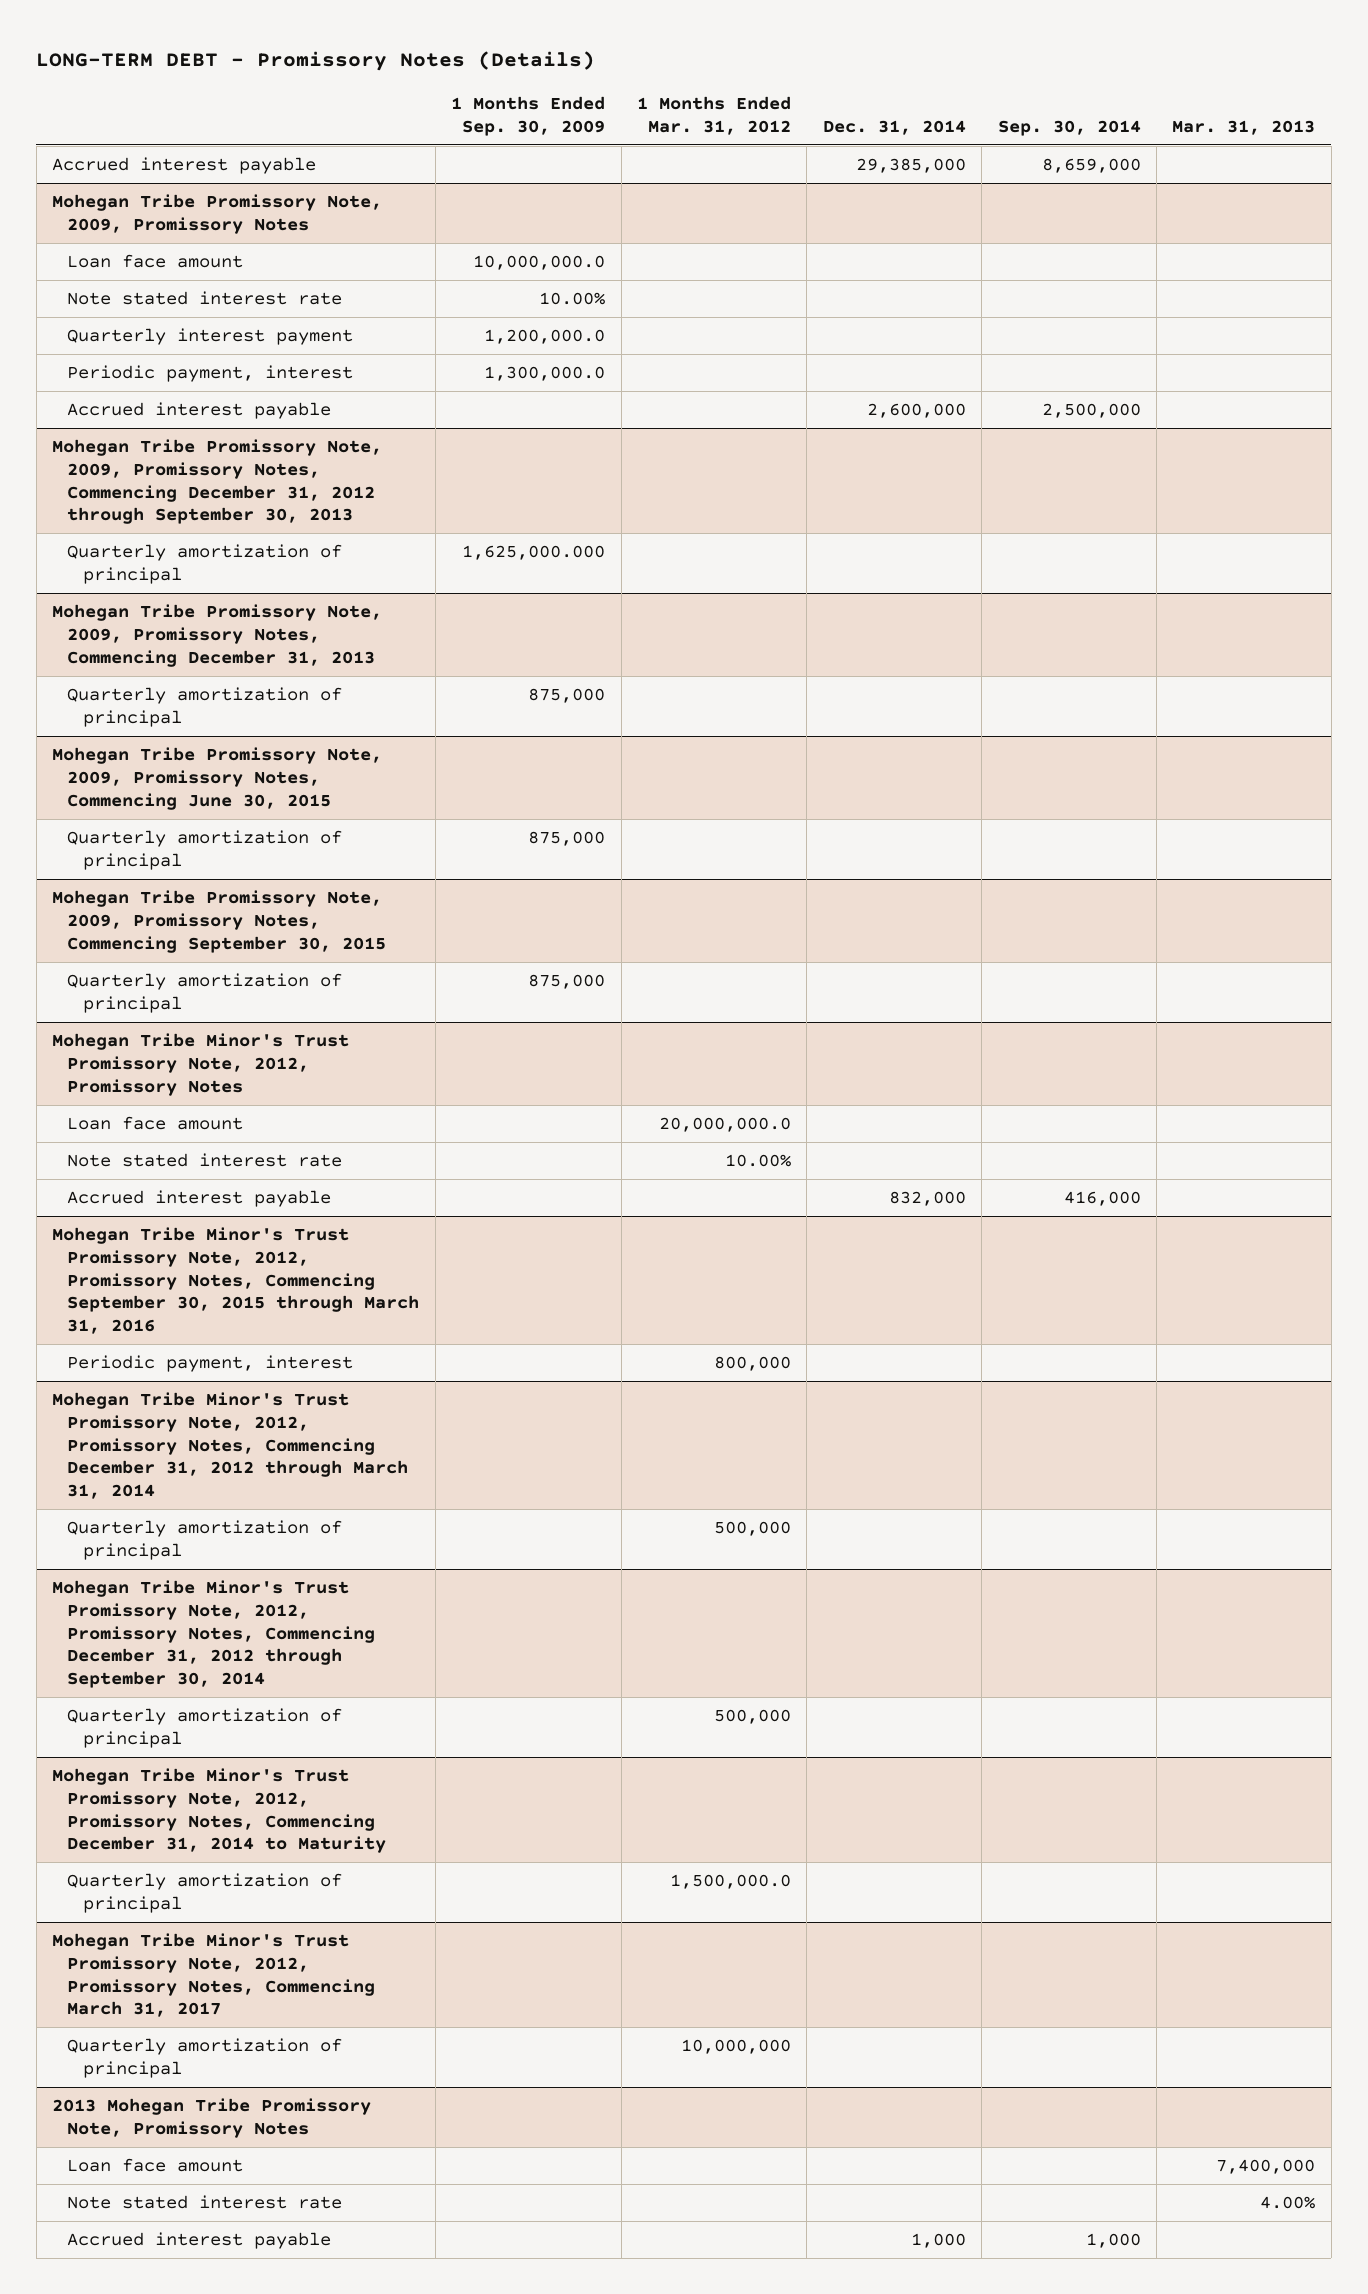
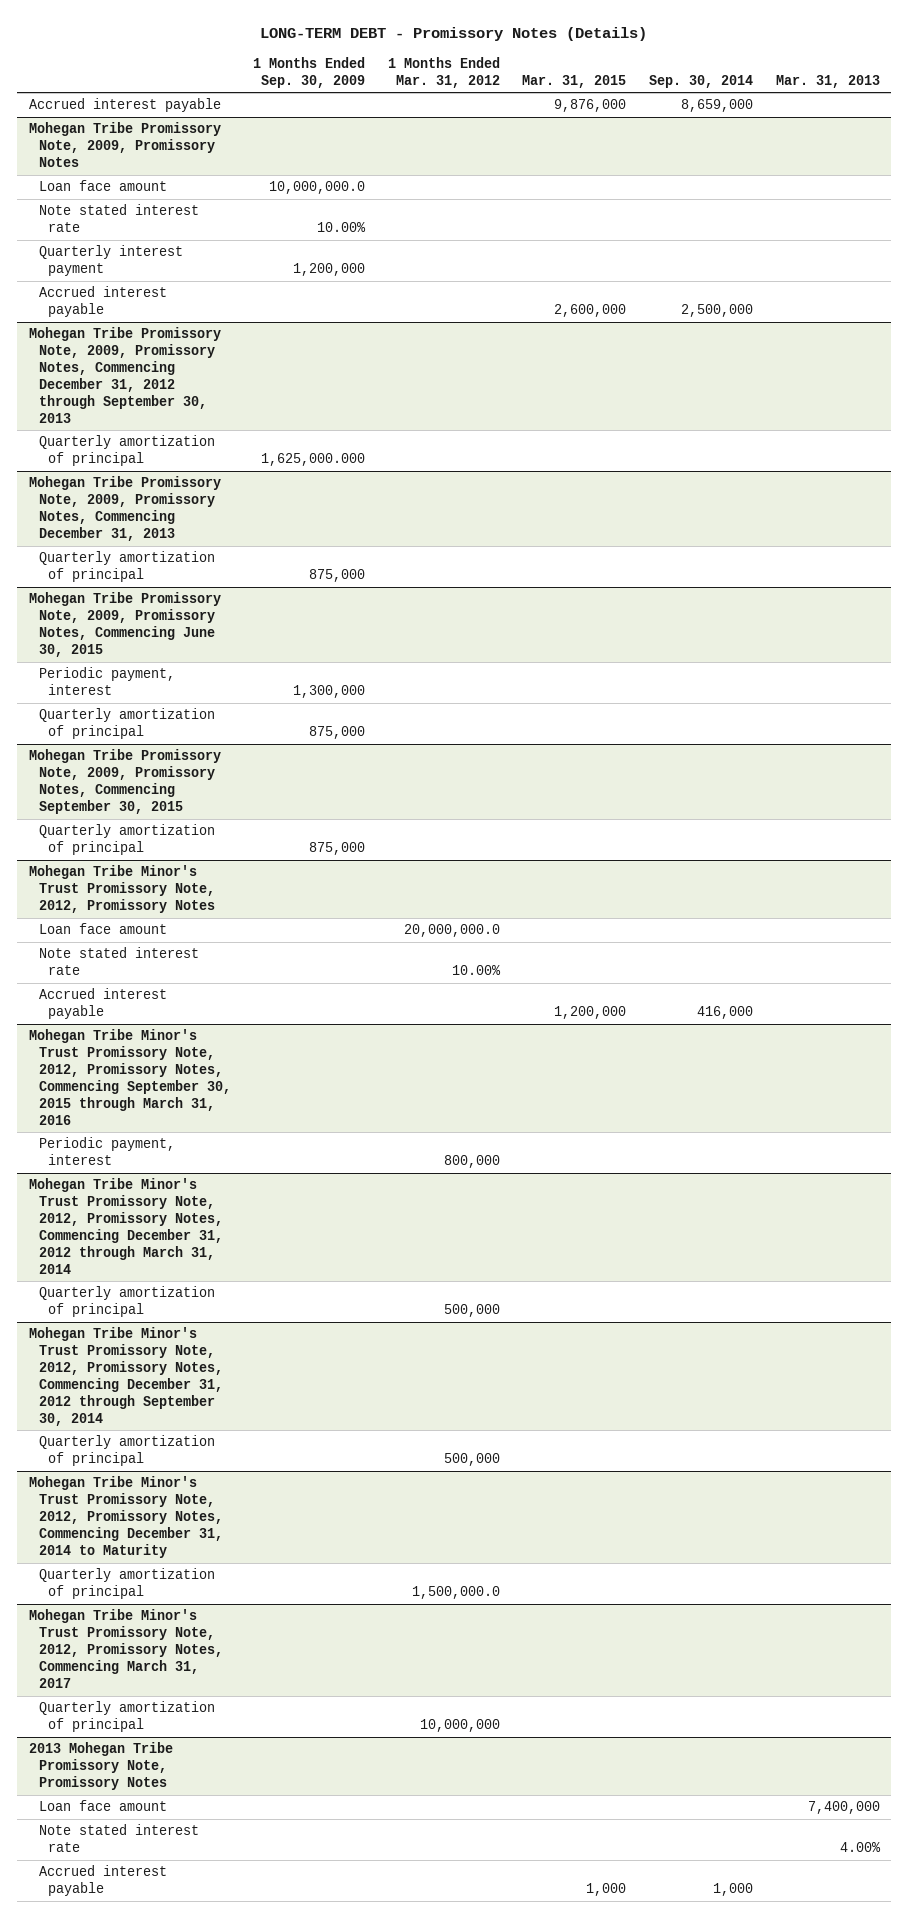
- | 1 Months Ended Sep. 30, 2009 | 1 Months Ended Mar. 31, 2012 | Dec. 31, 2014 | Sep. 30, 2014 | Mar. 31, 2013
+ | 1 Months Ended Sep. 30, 2009 | 1 Months Ended Mar. 31, 2012 | Mar. 31, 2015 | Sep. 30, 2014 | Mar. 31, 2013
@ Mohegan Tribe Promissory Note, 2009, Promissory Notes
- Quarterly interest payment | 1,200,000.0 | | | |
- Periodic payment, interest | 1,300,000.0 | | | |
+ Quarterly interest payment | 1,200,000 | | | |
@ Mohegan Tribe Promissory Note, 2009, Promissory Notes, Commencing June 30, 2015
+ Periodic payment, interest | 1,300,000 | | | |

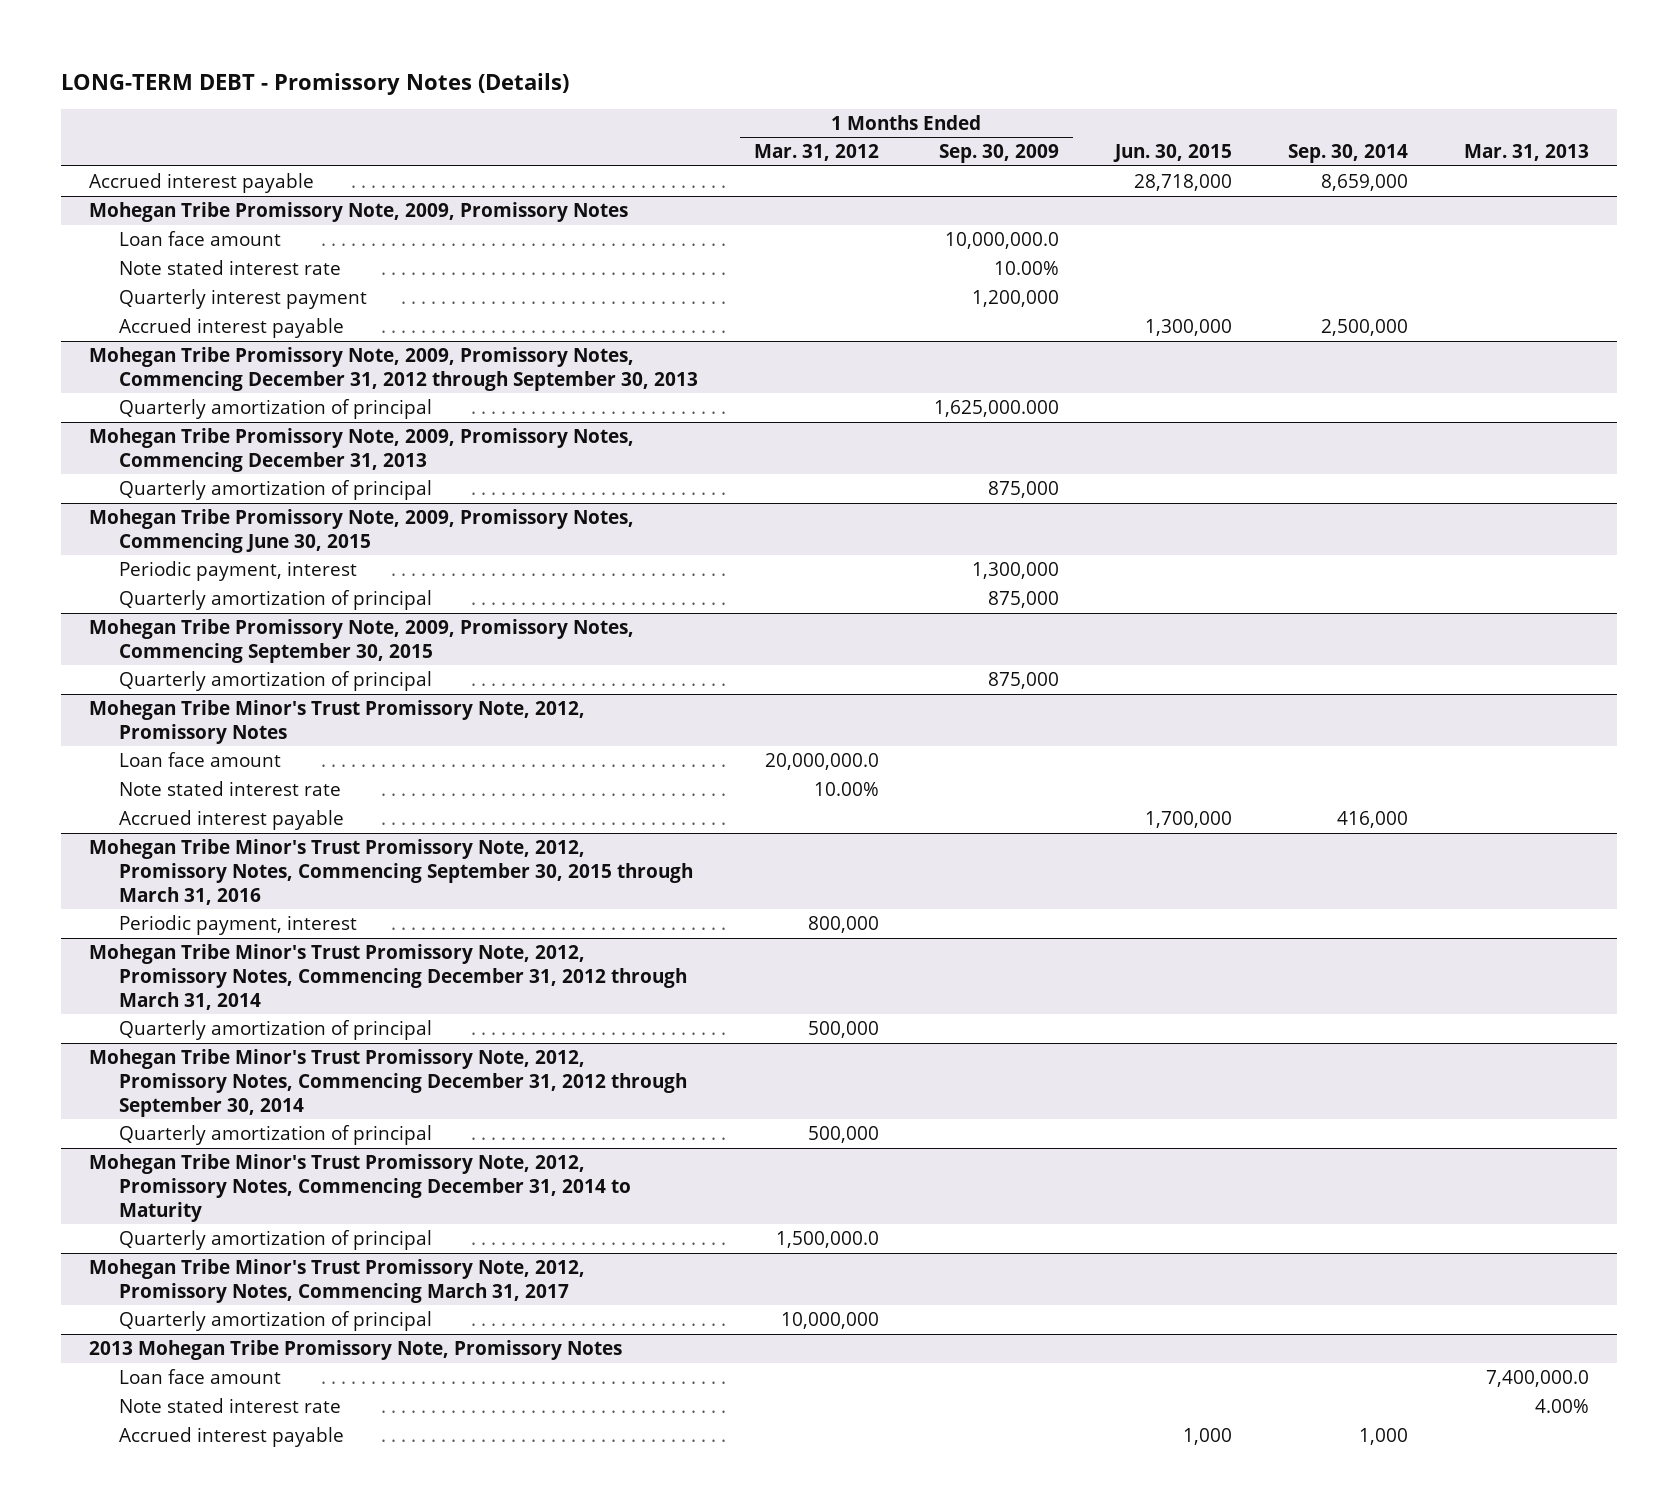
- | 1 Months Ended Sep. 30, 2009 | 1 Months Ended Mar. 31, 2012 | Mar. 31, 2015 | Sep. 30, 2014 | Mar. 31, 2013
+ | 1 Months Ended Mar. 31, 2012 | 1 Months Ended Sep. 30, 2009 | Jun. 30, 2015 | Sep. 30, 2014 | Mar. 31, 2013
@ 2013 Mohegan Tribe Promissory Note, Promissory Notes
- Loan face amount | | | | | 7,400,000
+ Loan face amount | | | | | 7,400,000.0

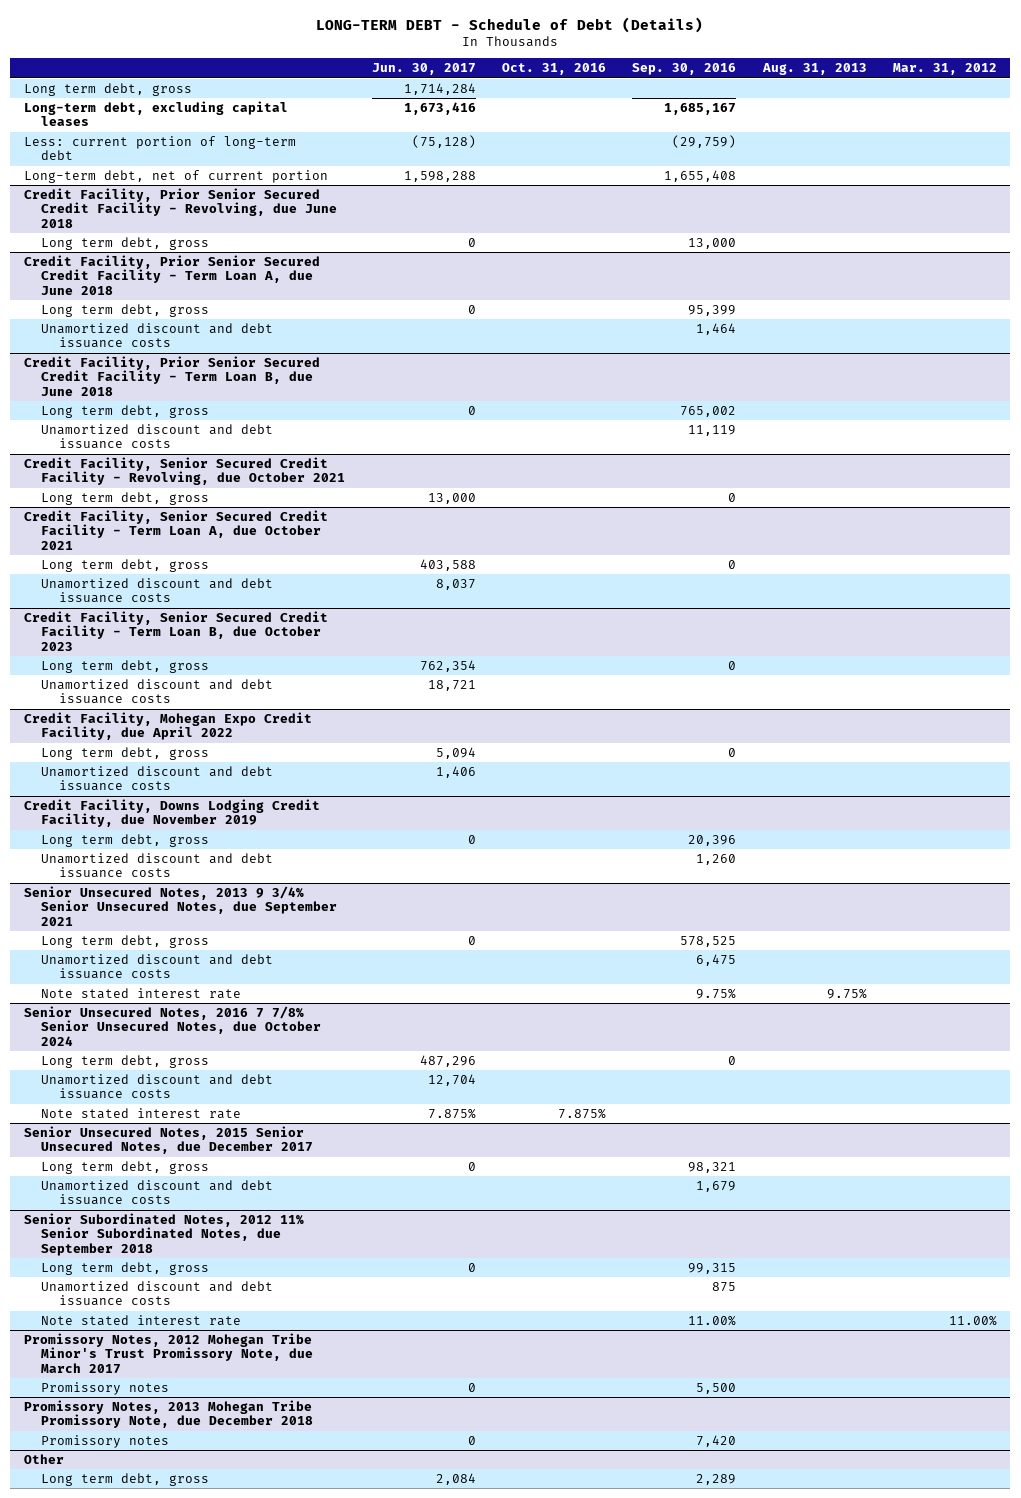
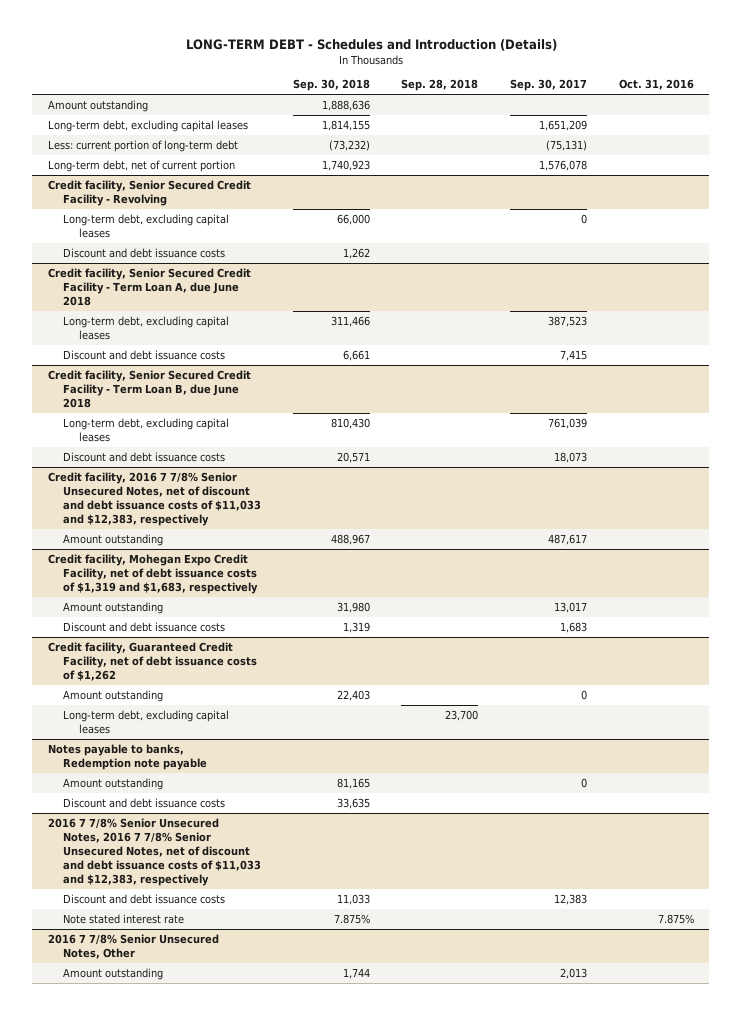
- LONG-TERM DEBT - Schedule of Debt (Details)
+ LONG-TERM DEBT - Schedules and Introduction (Details)
- | Jun. 30, 2017 | Oct. 31, 2016 | Sep. 30, 2016 | Aug. 31, 2013 | Mar. 31, 2012
+ | Sep. 30, 2018 | Sep. 28, 2018 | Sep. 30, 2017 | Oct. 31, 2016
- Long term debt, gross | 1,714,284 | | | |
+ Amount outstanding | 1,888,636 | | |
- Credit Facility, Prior Senior Secured Credit Facility - Revolving, due June 2018
- Long term debt, gross | 0 | | 13,000 | |
- Credit Facility, Prior Senior Secured Credit Facility - Term Loan A, due June 2018
- Long term debt, gross | 0 | | 95,399 | |
- Unamortized discount and debt issuance costs | | | 1,464 | |
- Credit Facility, Prior Senior Secured Credit Facility - Term Loan B, due June 2018
- Long term debt, gross | 0 | | 765,002 | |
- Unamortized discount and debt issuance costs | | | 11,119 | |
- Credit Facility, Senior Secured Credit Facility - Revolving, due October 2021
- Long term debt, gross | 13,000 | | 0 | |
- Credit Facility, Senior Secured Credit Facility - Term Loan A, due October 2021
- Long term debt, gross | 403,588 | | 0 | |
- Unamortized discount and debt issuance costs | 8,037 | | | |
- Credit Facility, Senior Secured Credit Facility - Term Loan B, due October 2023
- Long term debt, gross | 762,354 | | 0 | |
- Unamortized discount and debt issuance costs | 18,721 | | | |
- Credit Facility, Mohegan Expo Credit Facility, due April 2022
- Long term debt, gross | 5,094 | | 0 | |
- Unamortized discount and debt issuance costs | 1,406 | | | |
- Credit Facility, Downs Lodging Credit Facility, due November 2019
- Long term debt, gross | 0 | | 20,396 | |
- Unamortized discount and debt issuance costs | | | 1,260 | |
- Senior Unsecured Notes, 2013 9 3/4% Senior Unsecured Notes, due September 2021
- Long term debt, gross | 0 | | 578,525 | |
- Unamortized discount and debt issuance costs | | | 6,475 | |
- Note stated interest rate | | | 9.75% | 9.75% |
- Senior Unsecured Notes, 2016 7 7/8% Senior Unsecured Notes, due October 2024
- Long term debt, gross | 487,296 | | 0 | |
- Unamortized discount and debt issuance costs | 12,704 | | | |
+ Credit facility, Senior Secured Credit Facility - Revolving
+ Long-term debt, excluding capital leases | 66,000 | | 0 |
+ Discount and debt issuance costs | 1,262 | | |
+ Credit facility, Senior Secured Credit Facility - Term Loan A, due June 2018
+ Long-term debt, excluding capital leases | 311,466 | | 387,523 |
+ Discount and debt issuance costs | 6,661 | | 7,415 |
+ Credit facility, Senior Secured Credit Facility - Term Loan B, due June 2018
+ Long-term debt, excluding capital leases | 810,430 | | 761,039 |
+ Discount and debt issuance costs | 20,571 | | 18,073 |
+ Credit facility, 2016 7 7/8% Senior Unsecured Notes, net of discount and debt issuance costs of $11,033 and $12,383, respectively
+ Amount outstanding | 488,967 | | 487,617 |
+ Credit facility, Mohegan Expo Credit Facility, net of debt issuance costs of $1,319 and $1,683, respectively
+ Amount outstanding | 31,980 | | 13,017 |
+ Discount and debt issuance costs | 1,319 | | 1,683 |
+ Credit facility, Guaranteed Credit Facility, net of debt issuance costs of $1,262
+ Amount outstanding | 22,403 | | 0 |
+ Long-term debt, excluding capital leases | | 23,700 | |
+ Notes payable to banks, Redemption note payable
+ Amount outstanding | 81,165 | | 0 |
+ Discount and debt issuance costs | 33,635 | | |
+ 2016 7 7/8% Senior Unsecured Notes, 2016 7 7/8% Senior Unsecured Notes, net of discount and debt issuance costs of $11,033 and $12,383, respectively
+ Discount and debt issuance costs | 11,033 | | 12,383 |
- Senior Unsecured Notes, 2015 Senior Unsecured Notes, due December 2017
- Long term debt, gross | 0 | | 98,321 | |
- Unamortized discount and debt issuance costs | | | 1,679 | |
- Senior Subordinated Notes, 2012 11% Senior Subordinated Notes, due September 2018
- Long term debt, gross | 0 | | 99,315 | |
- Unamortized discount and debt issuance costs | | | 875 | |
- Note stated interest rate | | | 11.00% | | 11.00%
- Promissory Notes, 2012 Mohegan Tribe Minor's Trust Promissory Note, due March 2017
- Promissory notes | 0 | | 5,500 | |
- Promissory Notes, 2013 Mohegan Tribe Promissory Note, due December 2018
- Promissory notes | 0 | | 7,420 | |
- Other
- Long term debt, gross | 2,084 | | 2,289 | |
+ 2016 7 7/8% Senior Unsecured Notes, Other
+ Amount outstanding | 1,744 | | 2,013 |

